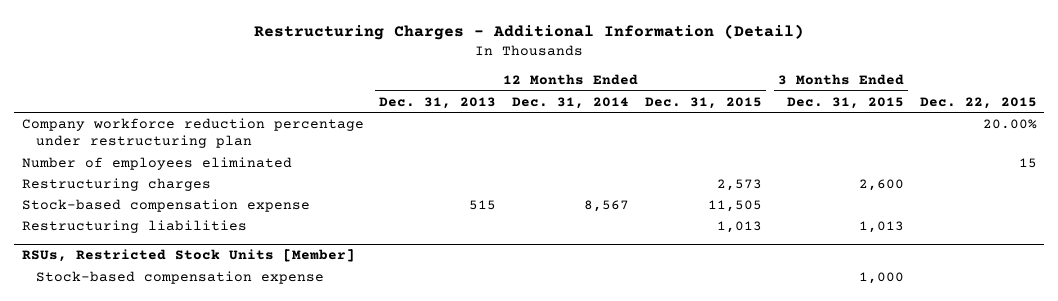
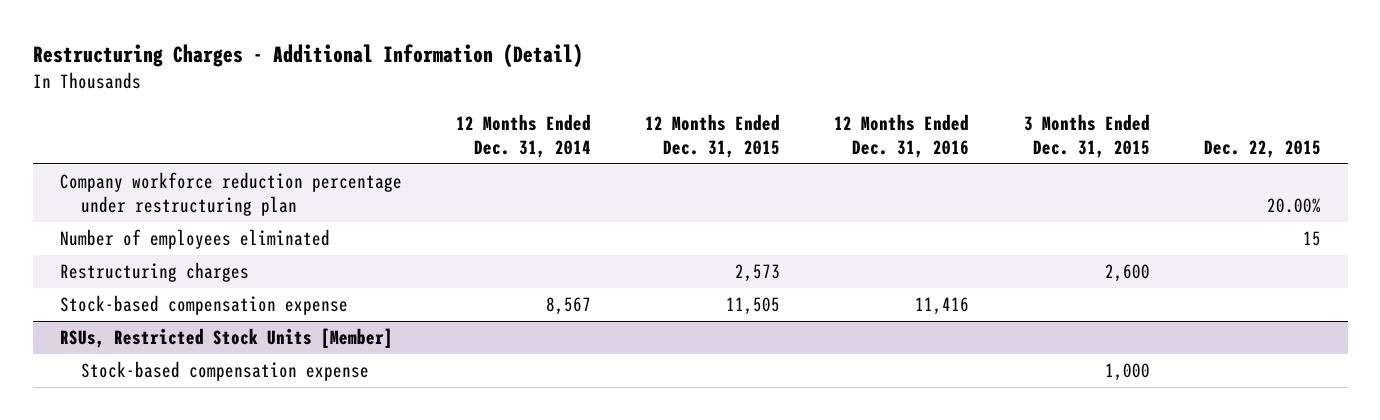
- | 12 Months Ended Dec. 31, 2013 | 12 Months Ended Dec. 31, 2014 | 12 Months Ended Dec. 31, 2015 | 3 Months Ended Dec. 31, 2015 | Dec. 22, 2015
+ | 12 Months Ended Dec. 31, 2014 | 12 Months Ended Dec. 31, 2015 | 12 Months Ended Dec. 31, 2016 | 3 Months Ended Dec. 31, 2015 | Dec. 22, 2015
- Restructuring liabilities | | | 1,013 | 1,013 |

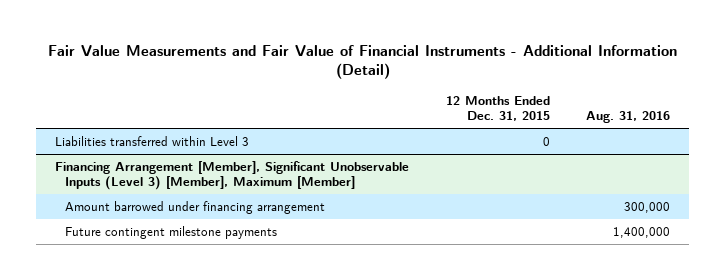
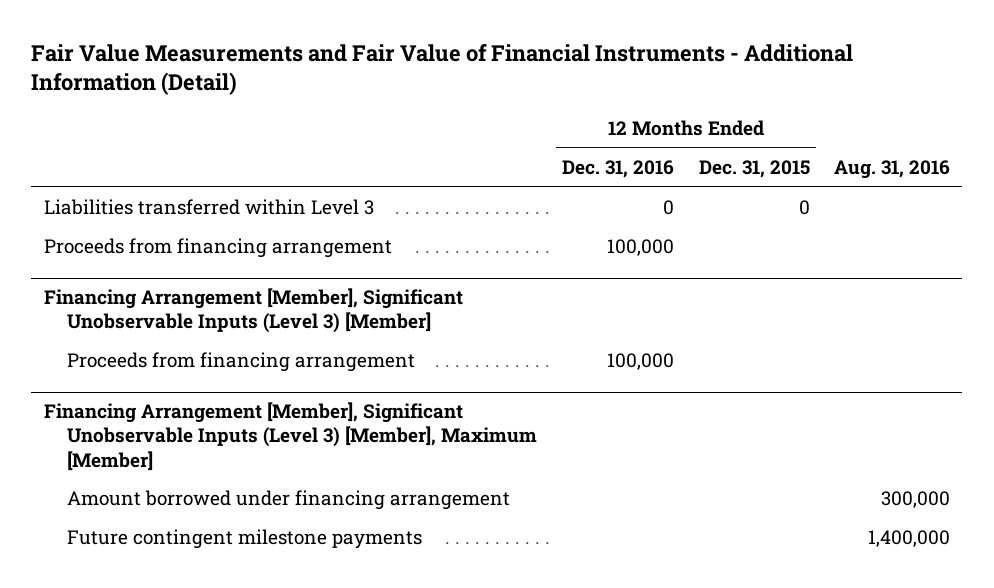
- | 12 Months Ended Dec. 31, 2015 | Aug. 31, 2016
+ | 12 Months Ended Dec. 31, 2016 | 12 Months Ended Dec. 31, 2015 | Aug. 31, 2016
+ Proceeds from financing arrangement | 100,000 | |
+ Financing Arrangement [Member], Significant Unobservable Inputs (Level 3) [Member]
+ Proceeds from financing arrangement | 100,000 | |
@ Financing Arrangement [Member], Significant Unobservable Inputs (Level 3) [Member], Maximum [Member]
- Amount barrowed under financing arrangement | | 300,000
+ Amount borrowed under financing arrangement | | | 300,000

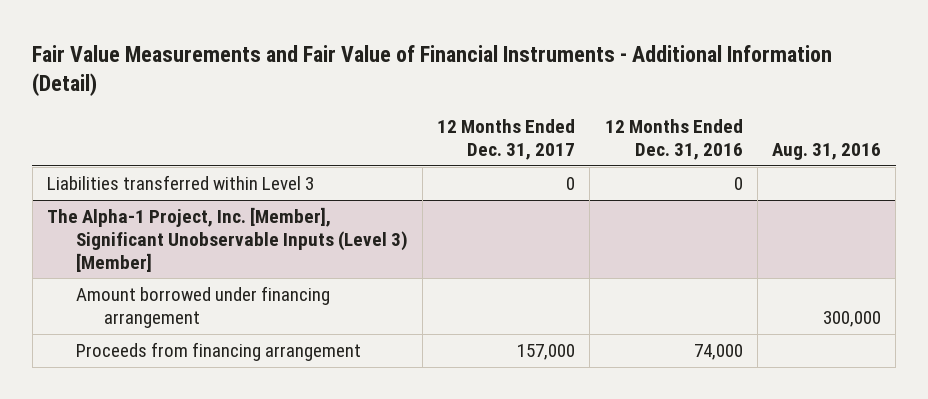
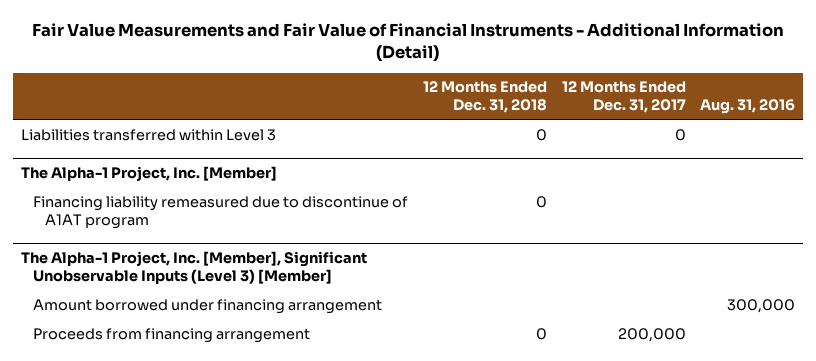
- | 12 Months Ended Dec. 31, 2017 | 12 Months Ended Dec. 31, 2016 | Aug. 31, 2016
+ | 12 Months Ended Dec. 31, 2018 | 12 Months Ended Dec. 31, 2017 | Aug. 31, 2016
+ The Alpha-1 Project, Inc. [Member]
+ Financing liability remeasured due to discontinue of A1AT program | 0 | |
@ The Alpha-1 Project, Inc. [Member], Significant Unobservable Inputs (Level 3) [Member]
- Proceeds from financing arrangement | 157,000 | 74,000 |
+ Proceeds from financing arrangement | 0 | 200,000 |

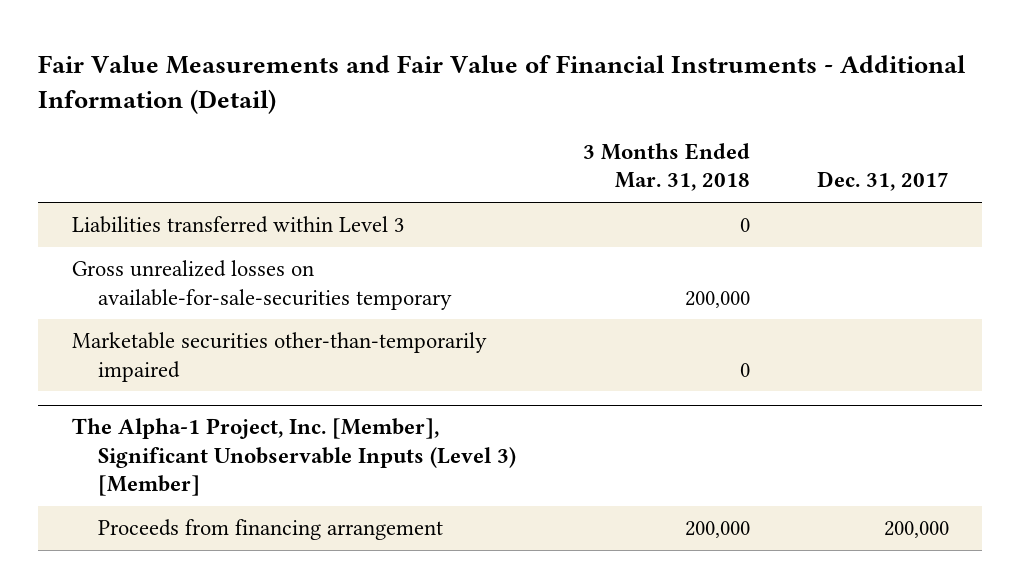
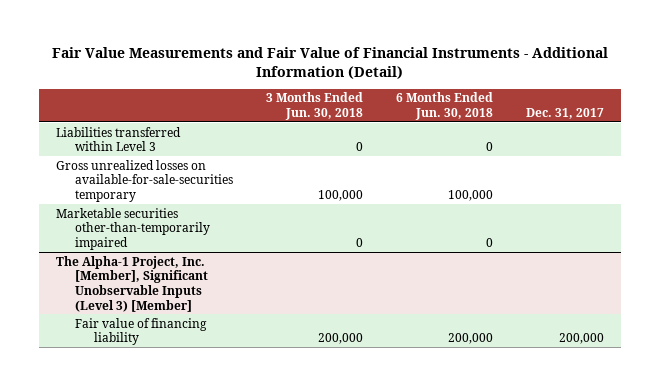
- | 3 Months Ended Mar. 31, 2018 | Dec. 31, 2017
+ | 3 Months Ended Jun. 30, 2018 | 6 Months Ended Jun. 30, 2018 | Dec. 31, 2017
@ The Alpha-1 Project, Inc. [Member], Significant Unobservable Inputs (Level 3) [Member]
- Proceeds from financing arrangement | 200,000 | 200,000
+ Fair value of financing liability | 200,000 | 200,000 | 200,000

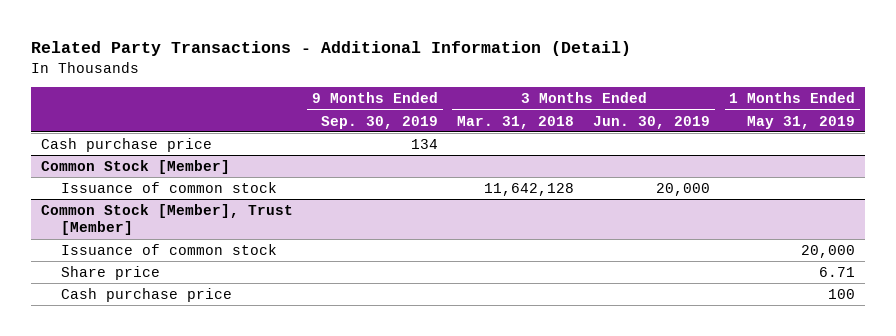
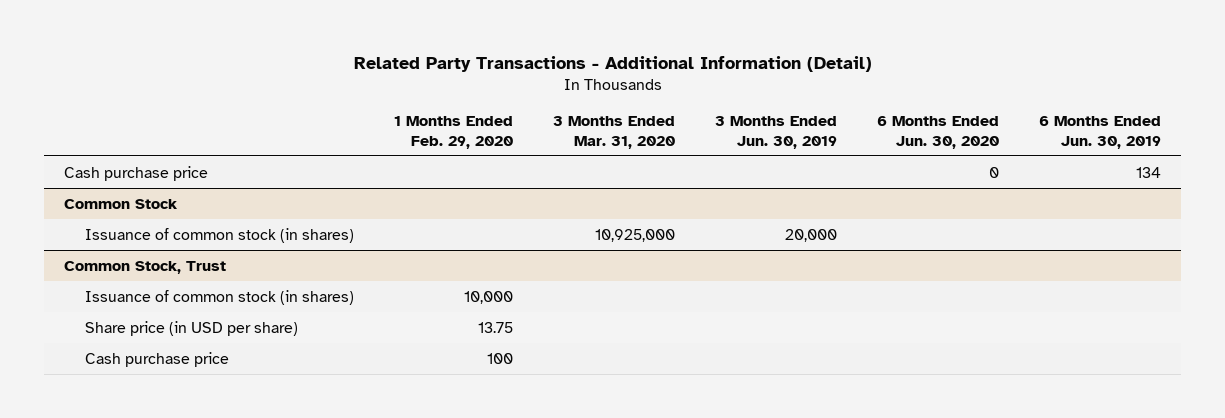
- | 9 Months Ended Sep. 30, 2019 | 3 Months Ended Mar. 31, 2018 | 3 Months Ended Jun. 30, 2019 | 1 Months Ended May 31, 2019
+ | 1 Months Ended Feb. 29, 2020 | 3 Months Ended Mar. 31, 2020 | 3 Months Ended Jun. 30, 2019 | 6 Months Ended Jun. 30, 2020 | 6 Months Ended Jun. 30, 2019
- Common Stock [Member]
- Issuance of common stock | | 11,642,128 | 20,000 |
- Common Stock [Member], Trust [Member]
- Issuance of common stock | | | | 20,000
- Share price | | | | 6.71
+ Common Stock
+ Issuance of common stock (in shares) | | 10,925,000 | 20,000 | |
+ Common Stock, Trust
+ Issuance of common stock (in shares) | 10,000 | | | |
+ Share price (in USD per share) | 13.75 | | | |

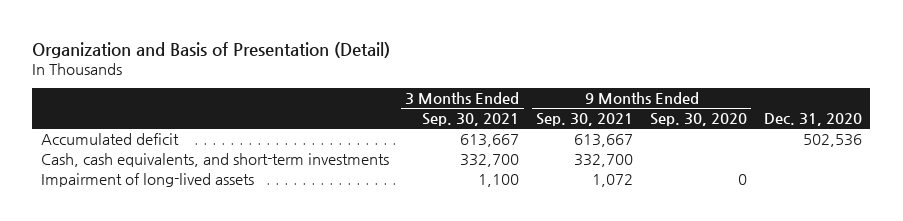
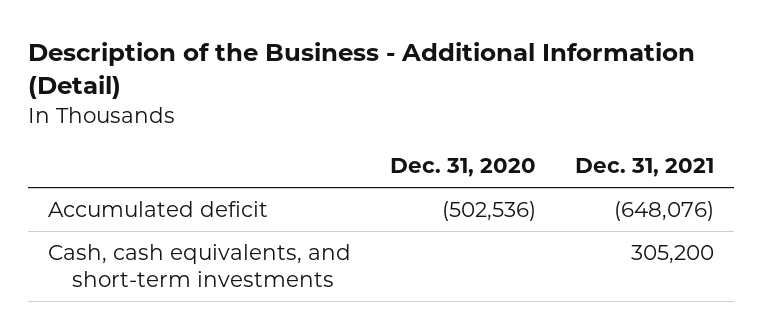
- Organization and Basis of Presentation (Detail)
+ Description of the Business - Additional Information (Detail)
- | 3 Months Ended Sep. 30, 2021 | 9 Months Ended Sep. 30, 2021 | 9 Months Ended Sep. 30, 2020 | Dec. 31, 2020
+ | Dec. 31, 2020 | Dec. 31, 2021
- Accumulated deficit | 613,667 | 613,667 | | 502,536
+ Accumulated deficit | (502,536) | (648,076)
- Impairment of long-lived assets | 1,100 | 1,072 | 0 |

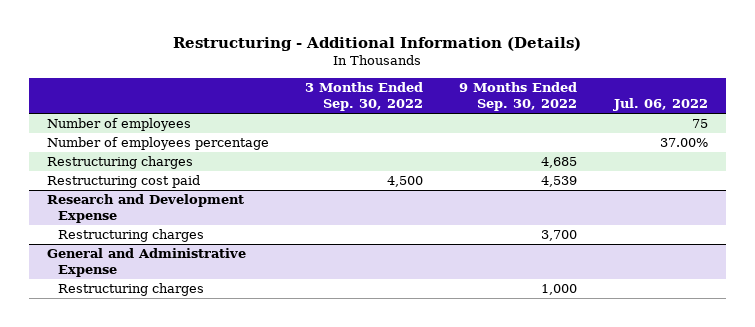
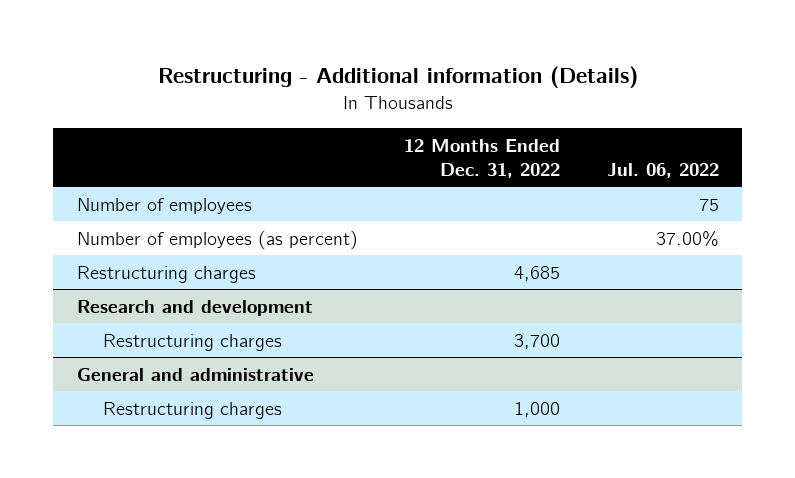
- Restructuring - Additional Information (Details)
+ Restructuring - Additional information (Details)
- | 3 Months Ended Sep. 30, 2022 | 9 Months Ended Sep. 30, 2022 | Jul. 06, 2022
+ | 12 Months Ended Dec. 31, 2022 | Jul. 06, 2022
- Number of employees percentage | | | 37.00%
+ Number of employees (as percent) | | 37.00%
- Restructuring cost paid | 4,500 | 4,539 |
- Research and Development Expense
+ Research and development
- General and Administrative Expense
+ General and administrative

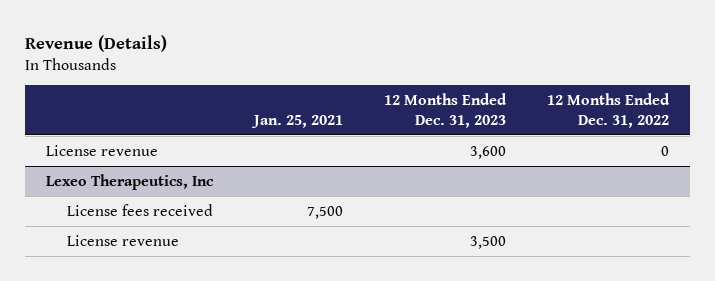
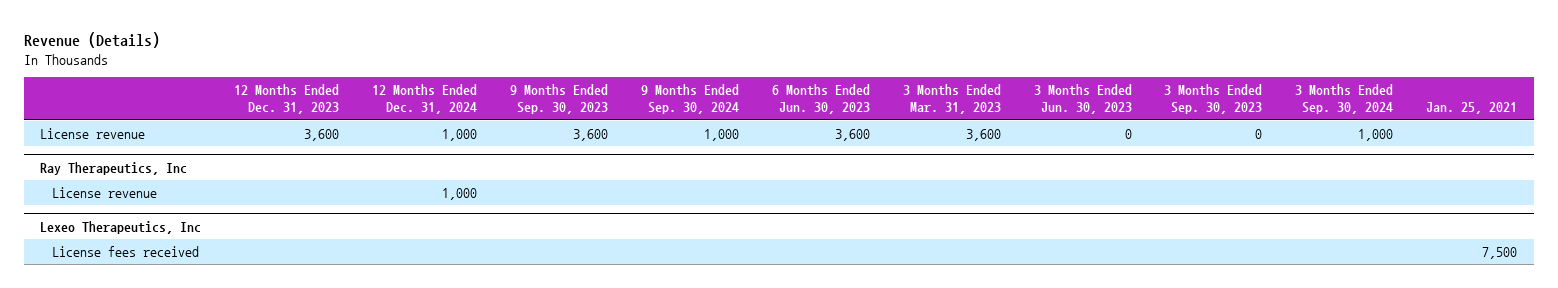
- | Jan. 25, 2021 | 12 Months Ended Dec. 31, 2023 | 12 Months Ended Dec. 31, 2022
+ | 12 Months Ended Dec. 31, 2023 | 12 Months Ended Dec. 31, 2024 | 9 Months Ended Sep. 30, 2023 | 9 Months Ended Sep. 30, 2024 | 6 Months Ended Jun. 30, 2023 | 3 Months Ended Mar. 31, 2023 | 3 Months Ended Jun. 30, 2023 | 3 Months Ended Sep. 30, 2023 | 3 Months Ended Sep. 30, 2024 | Jan. 25, 2021
+ Ray Therapeutics, Inc
+ License revenue | | 1,000 | | | | | | | |
@ Lexeo Therapeutics, Inc
- License revenue | | 3,500 |

